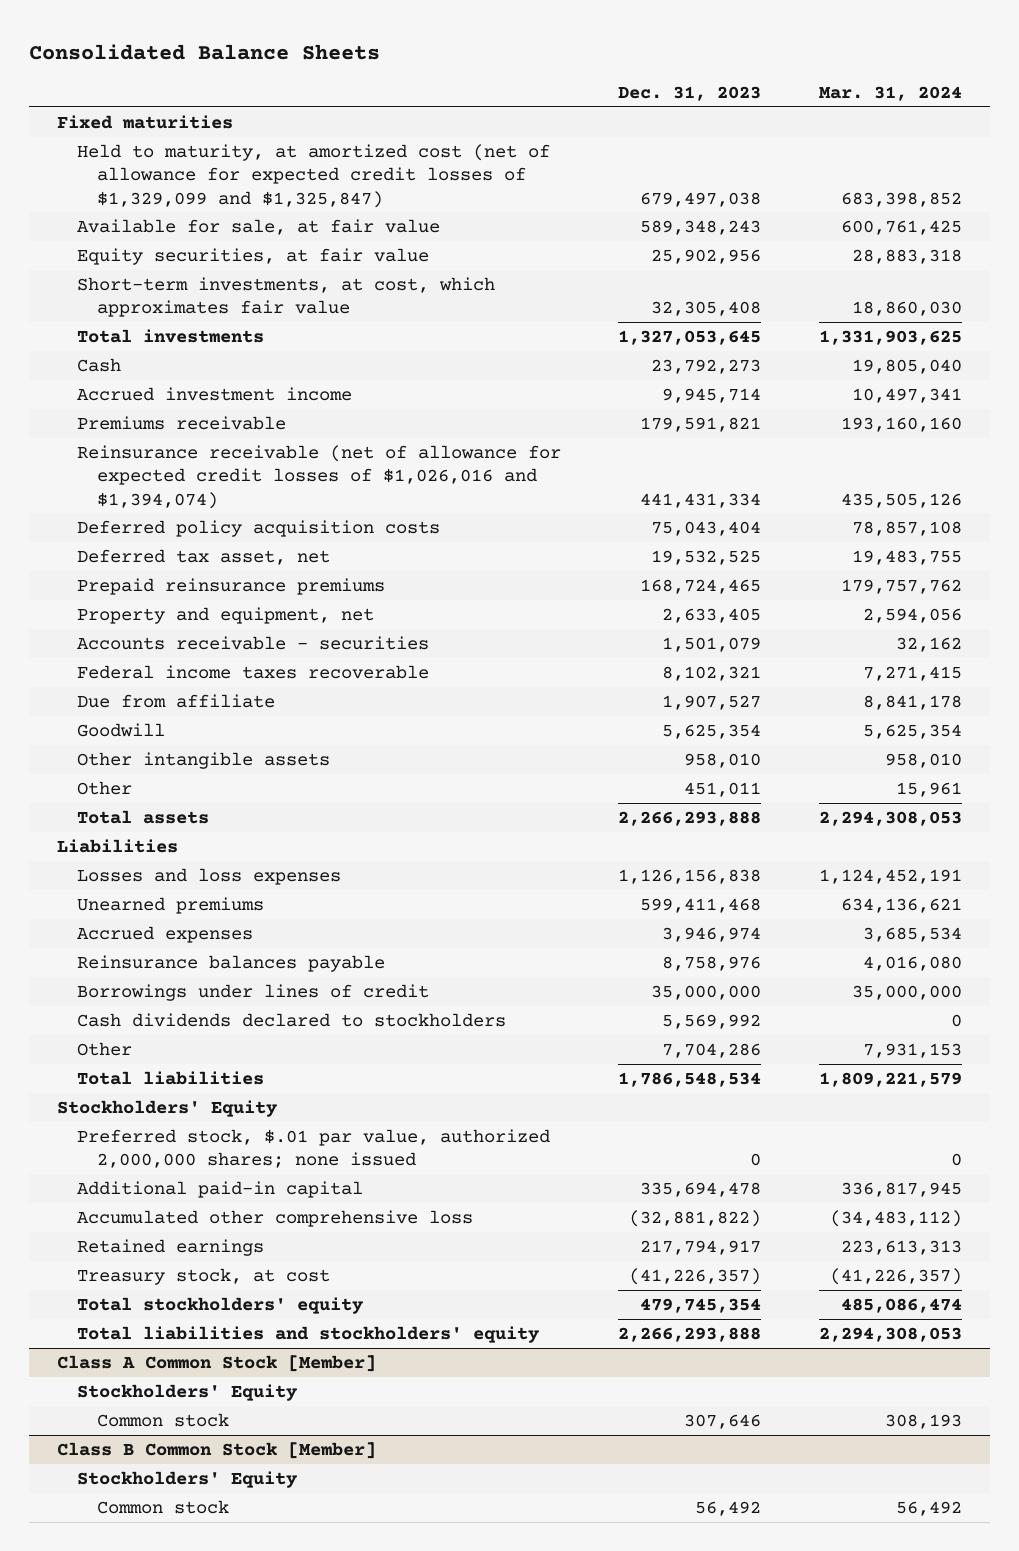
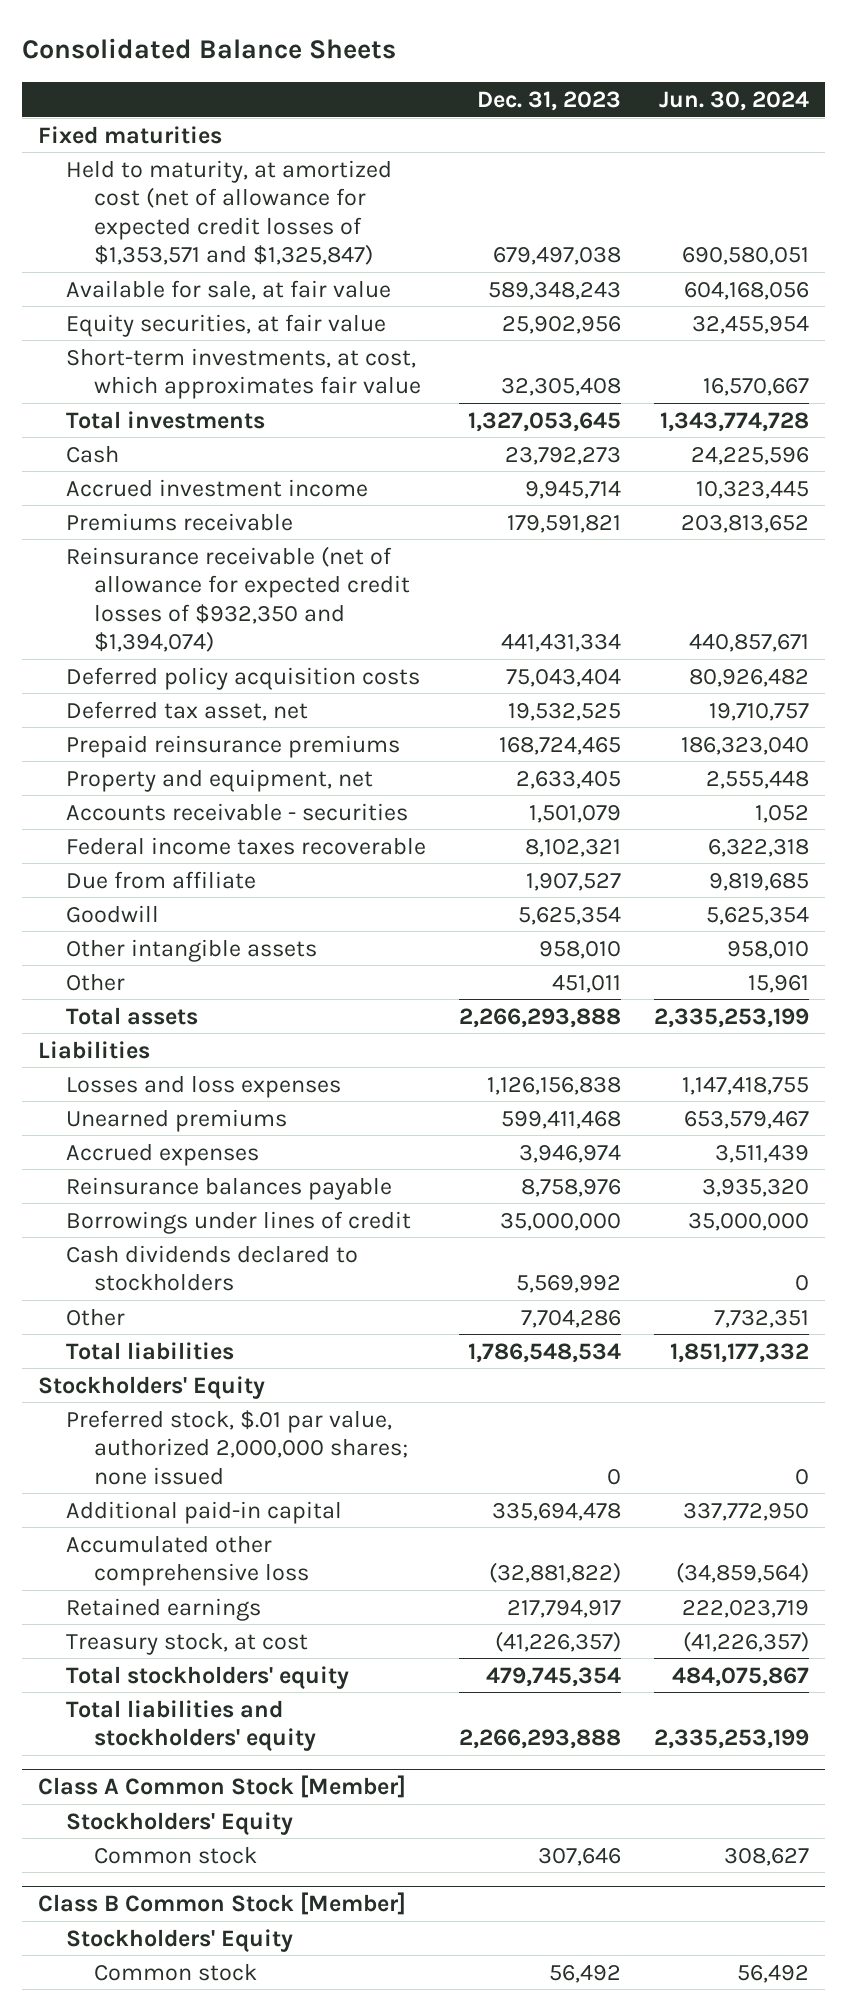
- | Dec. 31, 2023 | Mar. 31, 2024
+ | Dec. 31, 2023 | Jun. 30, 2024
- Held to maturity, at amortized cost (net of allowance for expected credit losses of $1,329,099 and $1,325,847) | 679,497,038 | 683,398,852
+ Held to maturity, at amortized cost (net of allowance for expected credit losses of $1,353,571 and $1,325,847) | 679,497,038 | 690,580,051
- Reinsurance receivable (net of allowance for expected credit losses of $1,026,016 and $1,394,074) | 441,431,334 | 435,505,126
+ Reinsurance receivable (net of allowance for expected credit losses of $932,350 and $1,394,074) | 441,431,334 | 440,857,671

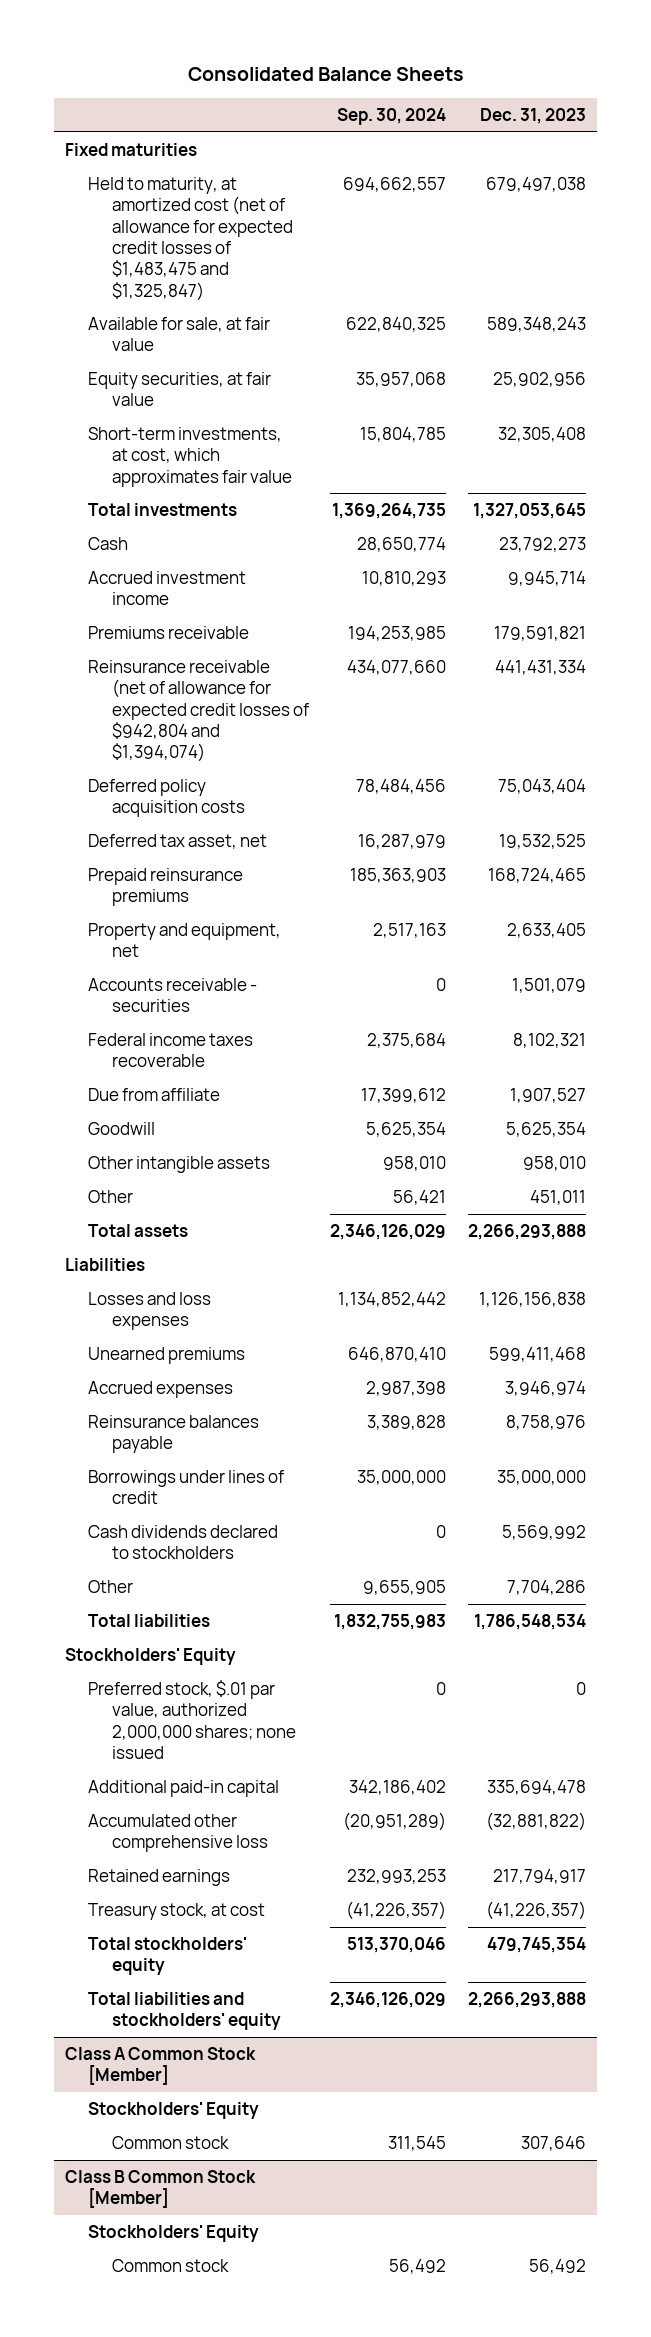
- | Dec. 31, 2023 | Jun. 30, 2024
+ | Sep. 30, 2024 | Dec. 31, 2023
- Held to maturity, at amortized cost (net of allowance for expected credit losses of $1,353,571 and $1,325,847) | 679,497,038 | 690,580,051
+ Held to maturity, at amortized cost (net of allowance for expected credit losses of $1,483,475 and $1,325,847) | 694,662,557 | 679,497,038
- Reinsurance receivable (net of allowance for expected credit losses of $932,350 and $1,394,074) | 441,431,334 | 440,857,671
+ Reinsurance receivable (net of allowance for expected credit losses of $942,804 and $1,394,074) | 434,077,660 | 441,431,334

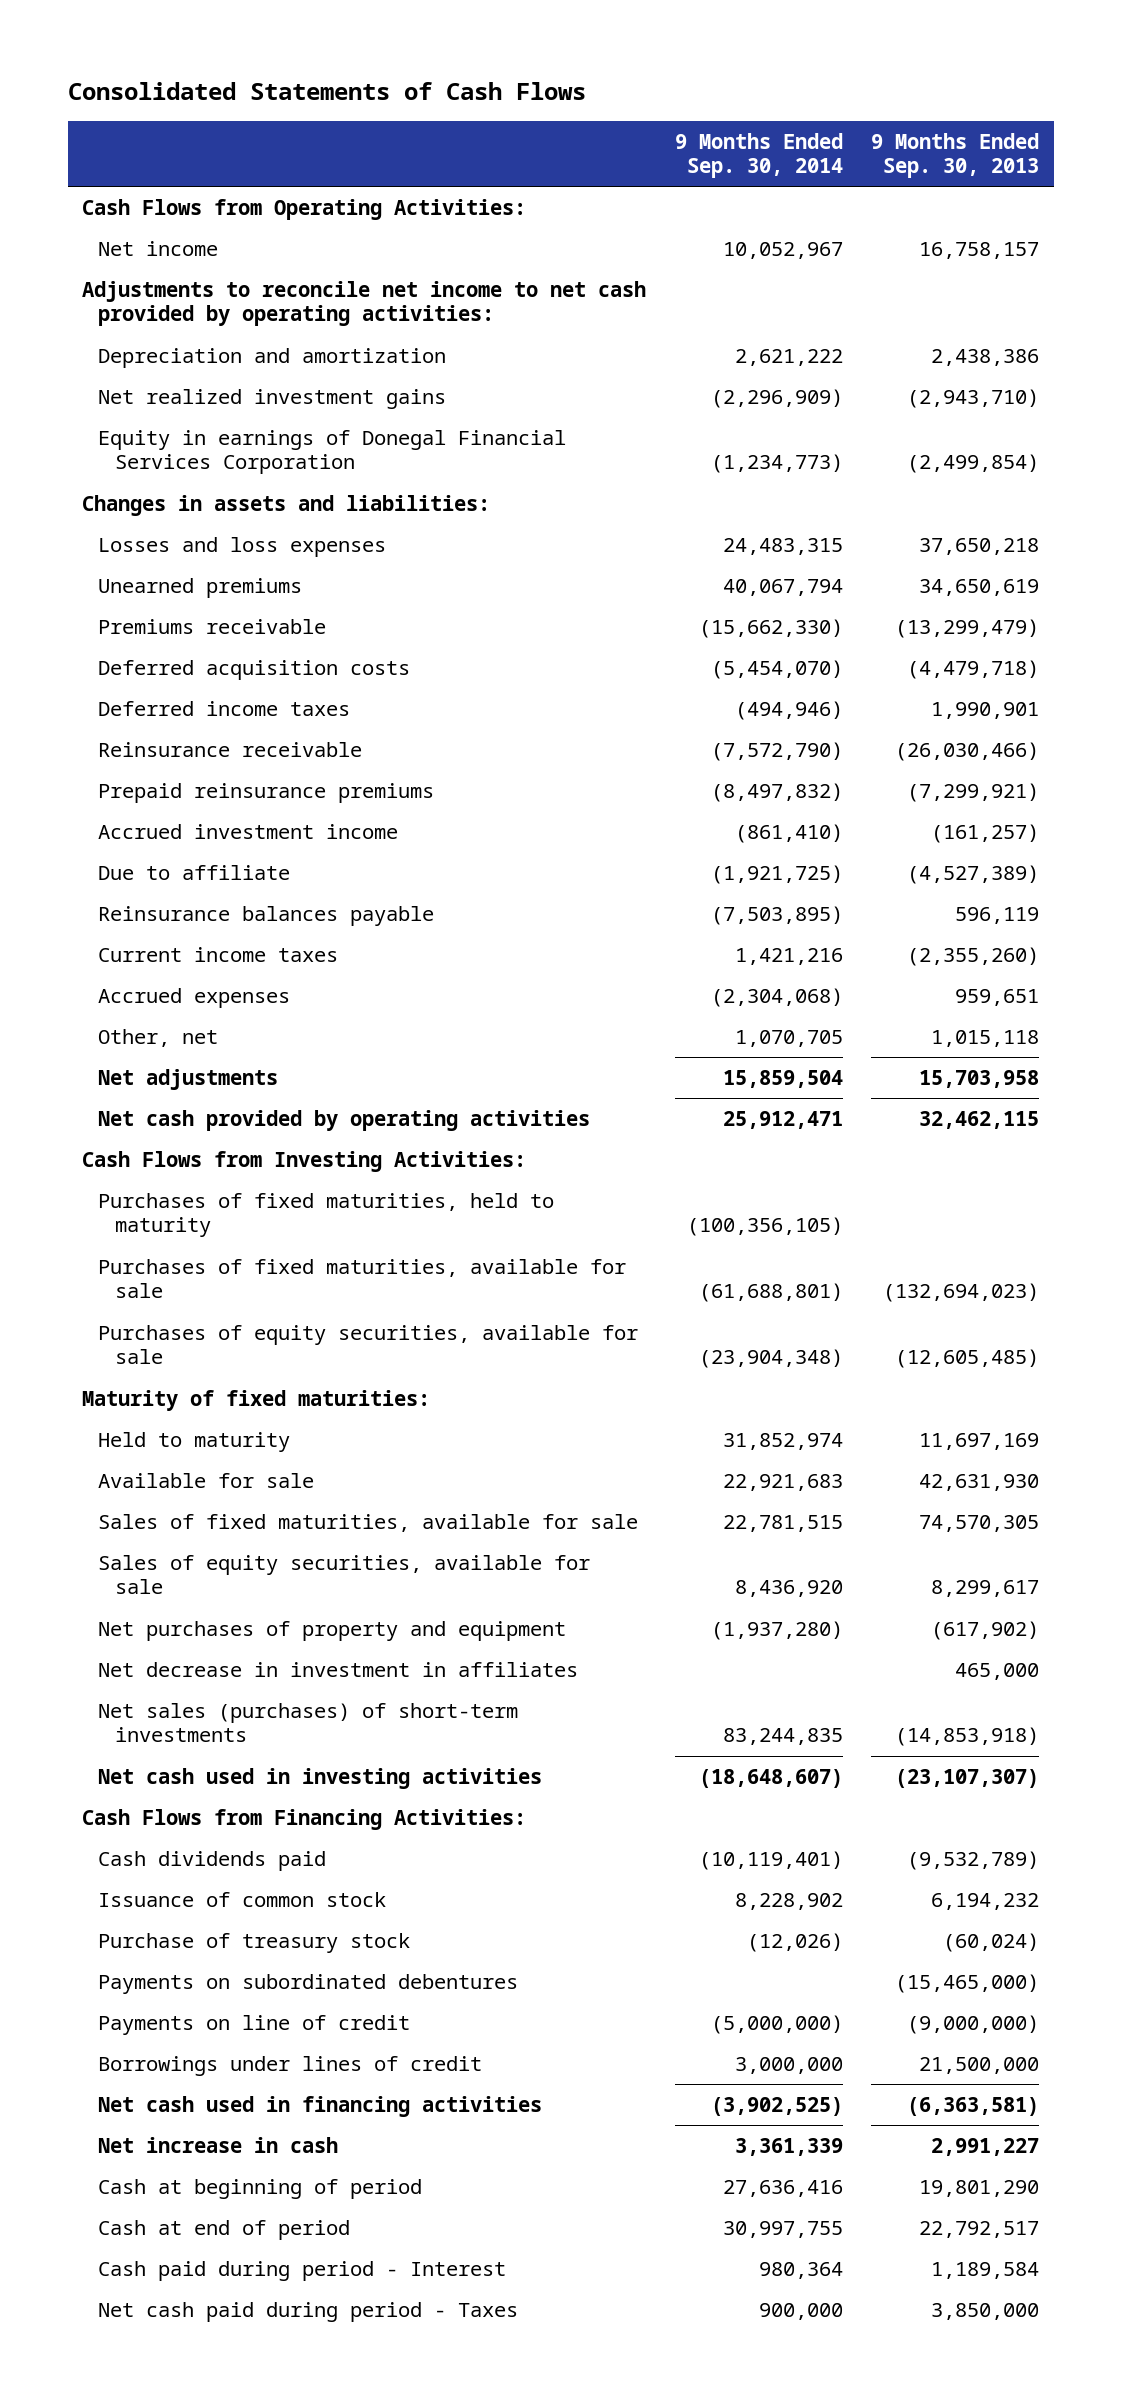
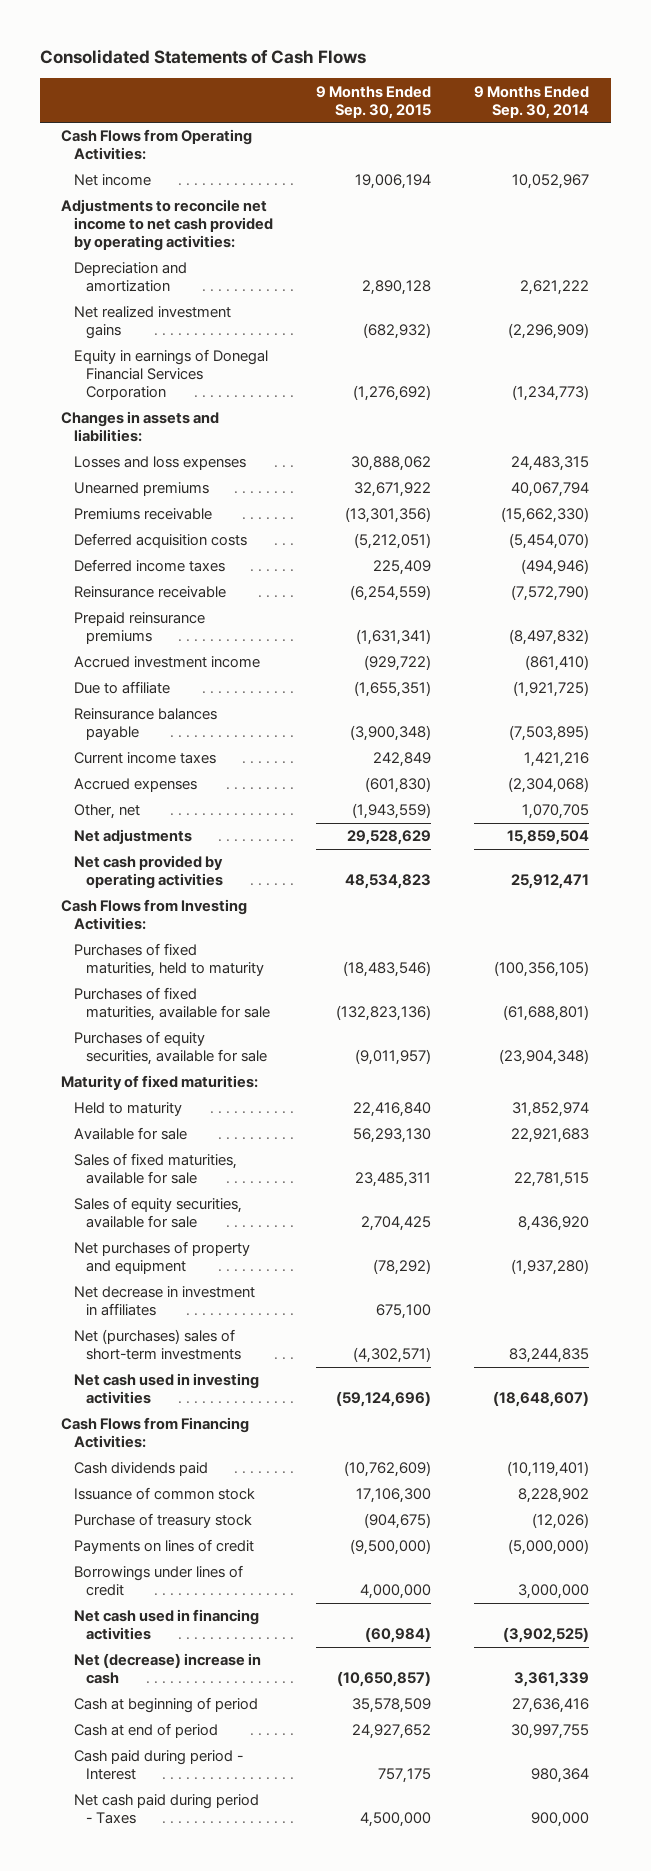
- | 9 Months Ended Sep. 30, 2014 | 9 Months Ended Sep. 30, 2013
+ | 9 Months Ended Sep. 30, 2015 | 9 Months Ended Sep. 30, 2014
- Net sales (purchases) of short-term investments | 83,244,835 | (14,853,918)
+ Net (purchases) sales of short-term investments | (4,302,571) | 83,244,835
- Payments on subordinated debentures | | (15,465,000)
- Payments on line of credit | (5,000,000) | (9,000,000)
+ Payments on lines of credit | (9,500,000) | (5,000,000)
- Net increase in cash | 3,361,339 | 2,991,227
+ Net (decrease) increase in cash | (10,650,857) | 3,361,339

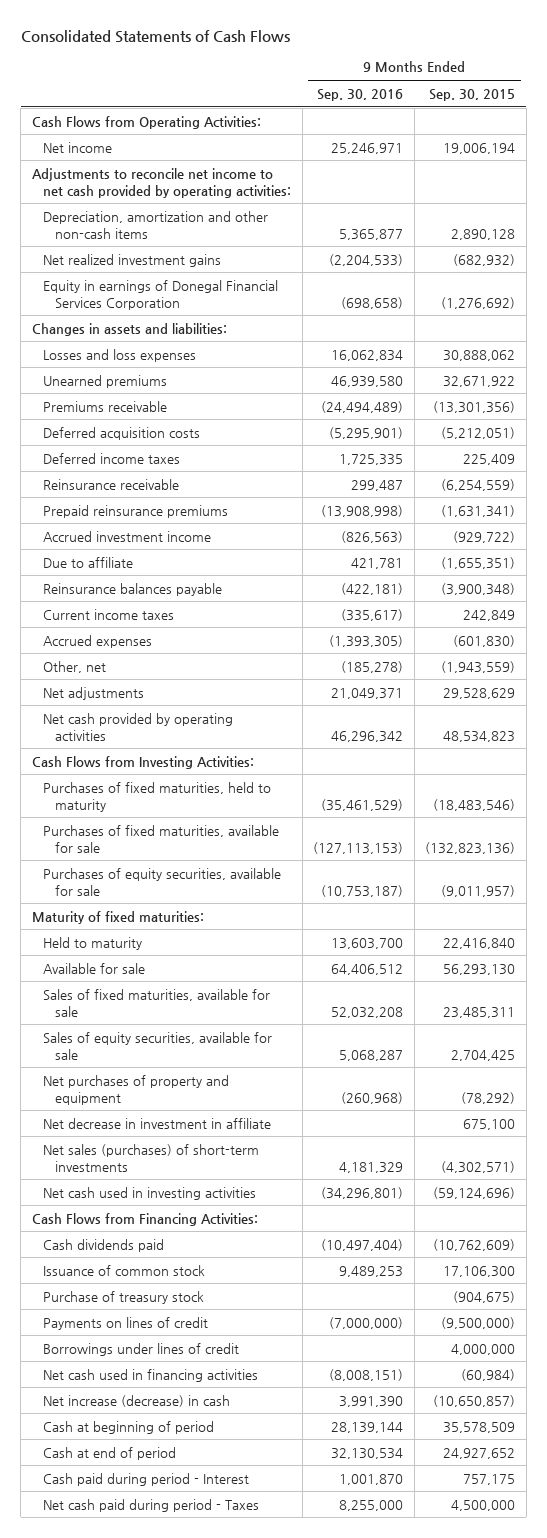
- | 9 Months Ended Sep. 30, 2015 | 9 Months Ended Sep. 30, 2014
+ | 9 Months Ended Sep. 30, 2016 | 9 Months Ended Sep. 30, 2015
- Depreciation and amortization | 2,890,128 | 2,621,222
+ Depreciation, amortization and other non-cash items | 5,365,877 | 2,890,128
- Net decrease in investment in affiliates | 675,100 |
- Net (purchases) sales of short-term investments | (4,302,571) | 83,244,835
+ Net decrease in investment in affiliate | | 675,100
+ Net sales (purchases) of short-term investments | 4,181,329 | (4,302,571)
- Net (decrease) increase in cash | (10,650,857) | 3,361,339
+ Net increase (decrease) in cash | 3,991,390 | (10,650,857)

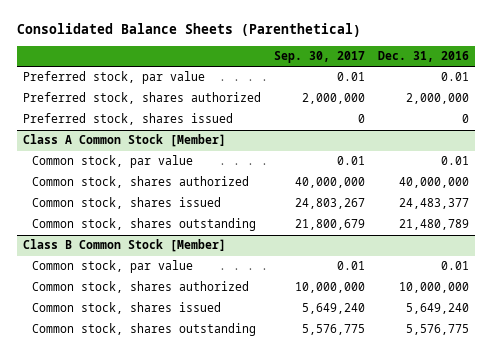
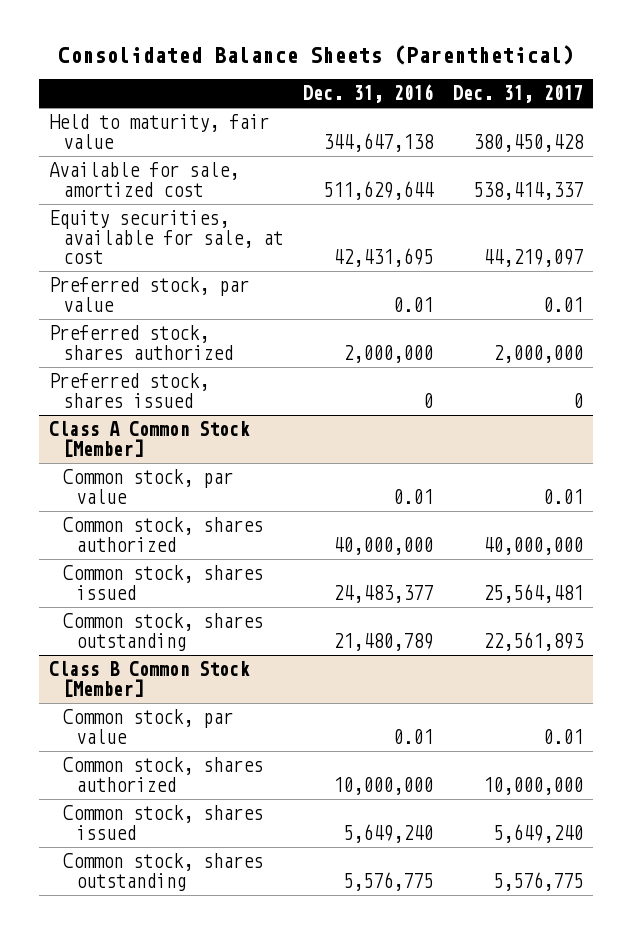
- | Sep. 30, 2017 | Dec. 31, 2016
+ | Dec. 31, 2016 | Dec. 31, 2017
+ Held to maturity, fair value | 344,647,138 | 380,450,428
+ Available for sale, amortized cost | 511,629,644 | 538,414,337
+ Equity securities, available for sale, at cost | 42,431,695 | 44,219,097

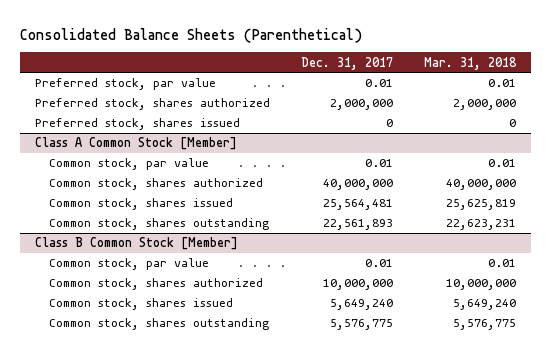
- | Dec. 31, 2016 | Dec. 31, 2017
+ | Dec. 31, 2017 | Mar. 31, 2018
- Held to maturity, fair value | 344,647,138 | 380,450,428
- Available for sale, amortized cost | 511,629,644 | 538,414,337
- Equity securities, available for sale, at cost | 42,431,695 | 44,219,097

